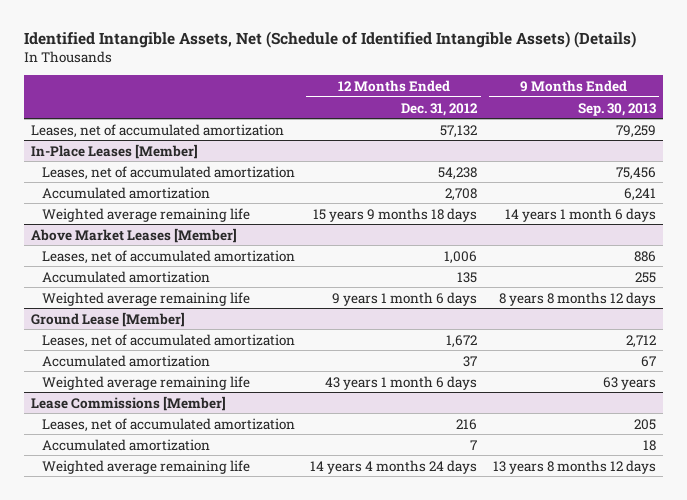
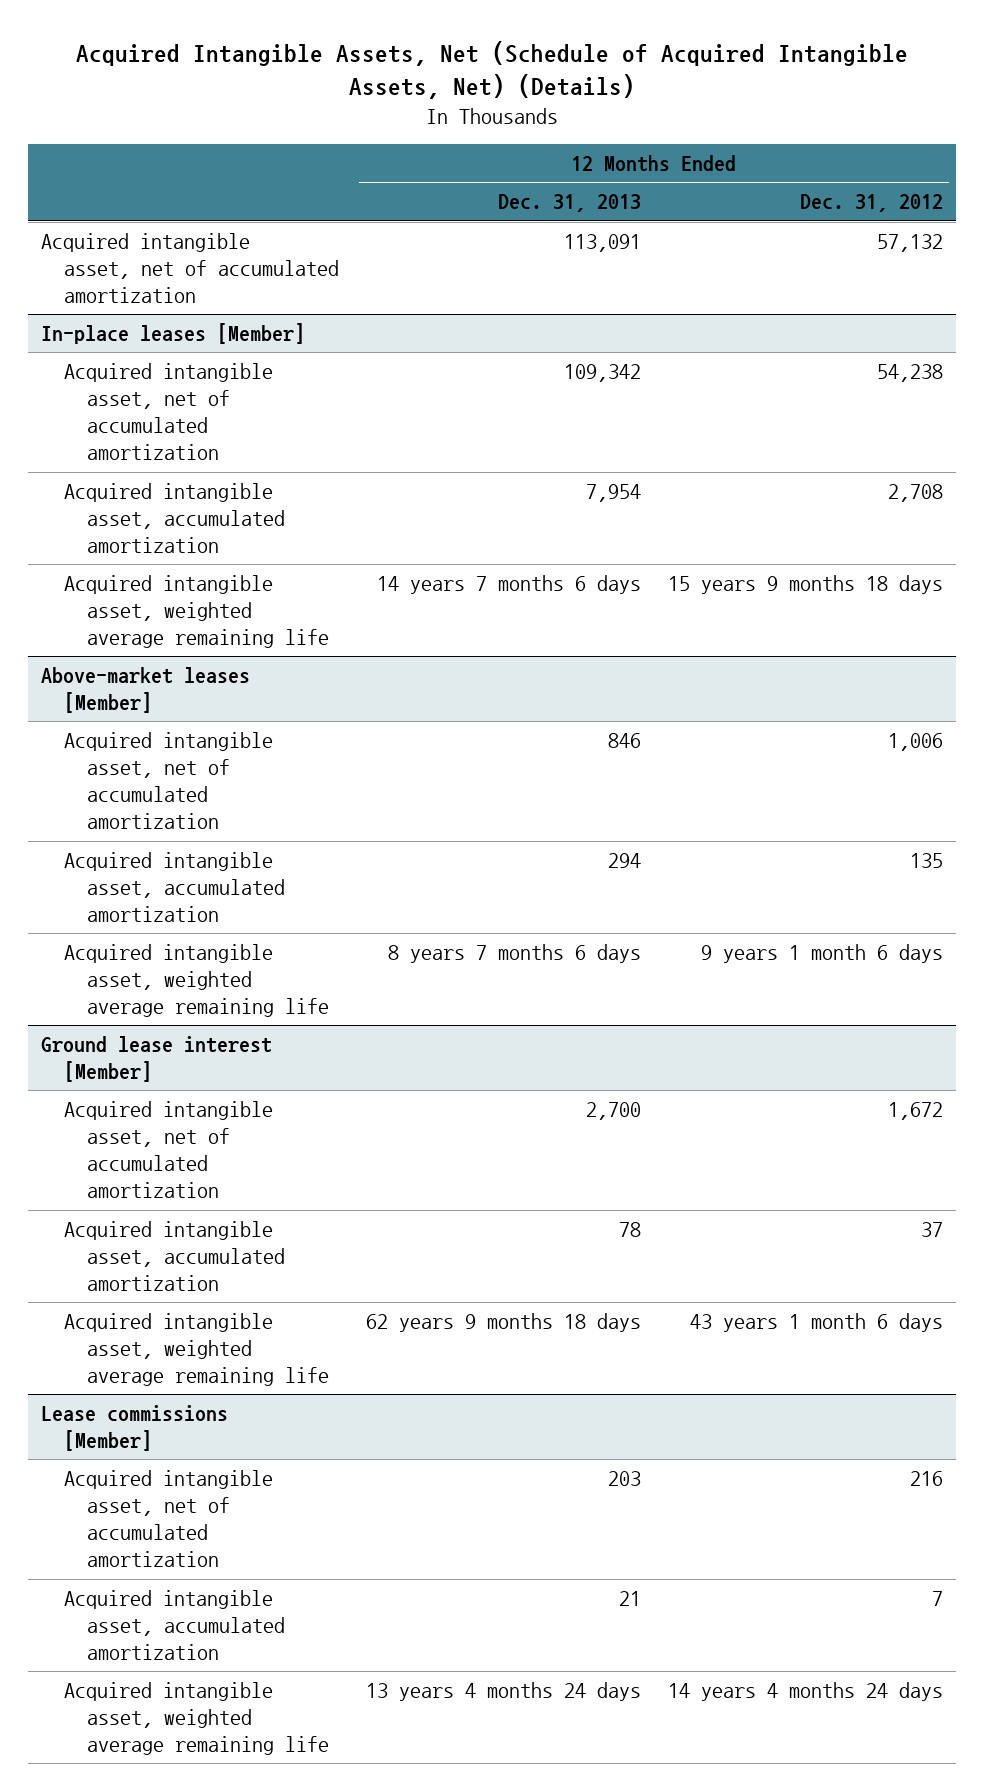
- Identified Intangible Assets, Net (Schedule of Identified Intangible Assets) (Details)
+ Acquired Intangible Assets, Net (Schedule of Acquired Intangible Assets, Net) (Details)
- | 12 Months Ended Dec. 31, 2012 | 9 Months Ended Sep. 30, 2013
+ | 12 Months Ended Dec. 31, 2013 | 12 Months Ended Dec. 31, 2012
- Leases, net of accumulated amortization | 57,132 | 79,259
- In-Place Leases [Member]
- Leases, net of accumulated amortization | 54,238 | 75,456
- Accumulated amortization | 2,708 | 6,241
- Weighted average remaining life | 15 years 9 months 18 days | 14 years 1 month 6 days
- Above Market Leases [Member]
- Leases, net of accumulated amortization | 1,006 | 886
- Accumulated amortization | 135 | 255
- Weighted average remaining life | 9 years 1 month 6 days | 8 years 8 months 12 days
- Ground Lease [Member]
- Leases, net of accumulated amortization | 1,672 | 2,712
- Accumulated amortization | 37 | 67
- Weighted average remaining life | 43 years 1 month 6 days | 63 years
- Lease Commissions [Member]
- Leases, net of accumulated amortization | 216 | 205
- Accumulated amortization | 7 | 18
- Weighted average remaining life | 14 years 4 months 24 days | 13 years 8 months 12 days
+ Acquired intangible asset, net of accumulated amortization | 113,091 | 57,132
+ In-place leases [Member]
+ Acquired intangible asset, net of accumulated amortization | 109,342 | 54,238
+ Acquired intangible asset, accumulated amortization | 7,954 | 2,708
+ Acquired intangible asset, weighted average remaining life | 14 years 7 months 6 days | 15 years 9 months 18 days
+ Above-market leases [Member]
+ Acquired intangible asset, net of accumulated amortization | 846 | 1,006
+ Acquired intangible asset, accumulated amortization | 294 | 135
+ Acquired intangible asset, weighted average remaining life | 8 years 7 months 6 days | 9 years 1 month 6 days
+ Ground lease interest [Member]
+ Acquired intangible asset, net of accumulated amortization | 2,700 | 1,672
+ Acquired intangible asset, accumulated amortization | 78 | 37
+ Acquired intangible asset, weighted average remaining life | 62 years 9 months 18 days | 43 years 1 month 6 days
+ Lease commissions [Member]
+ Acquired intangible asset, net of accumulated amortization | 203 | 216
+ Acquired intangible asset, accumulated amortization | 21 | 7
+ Acquired intangible asset, weighted average remaining life | 13 years 4 months 24 days | 14 years 4 months 24 days

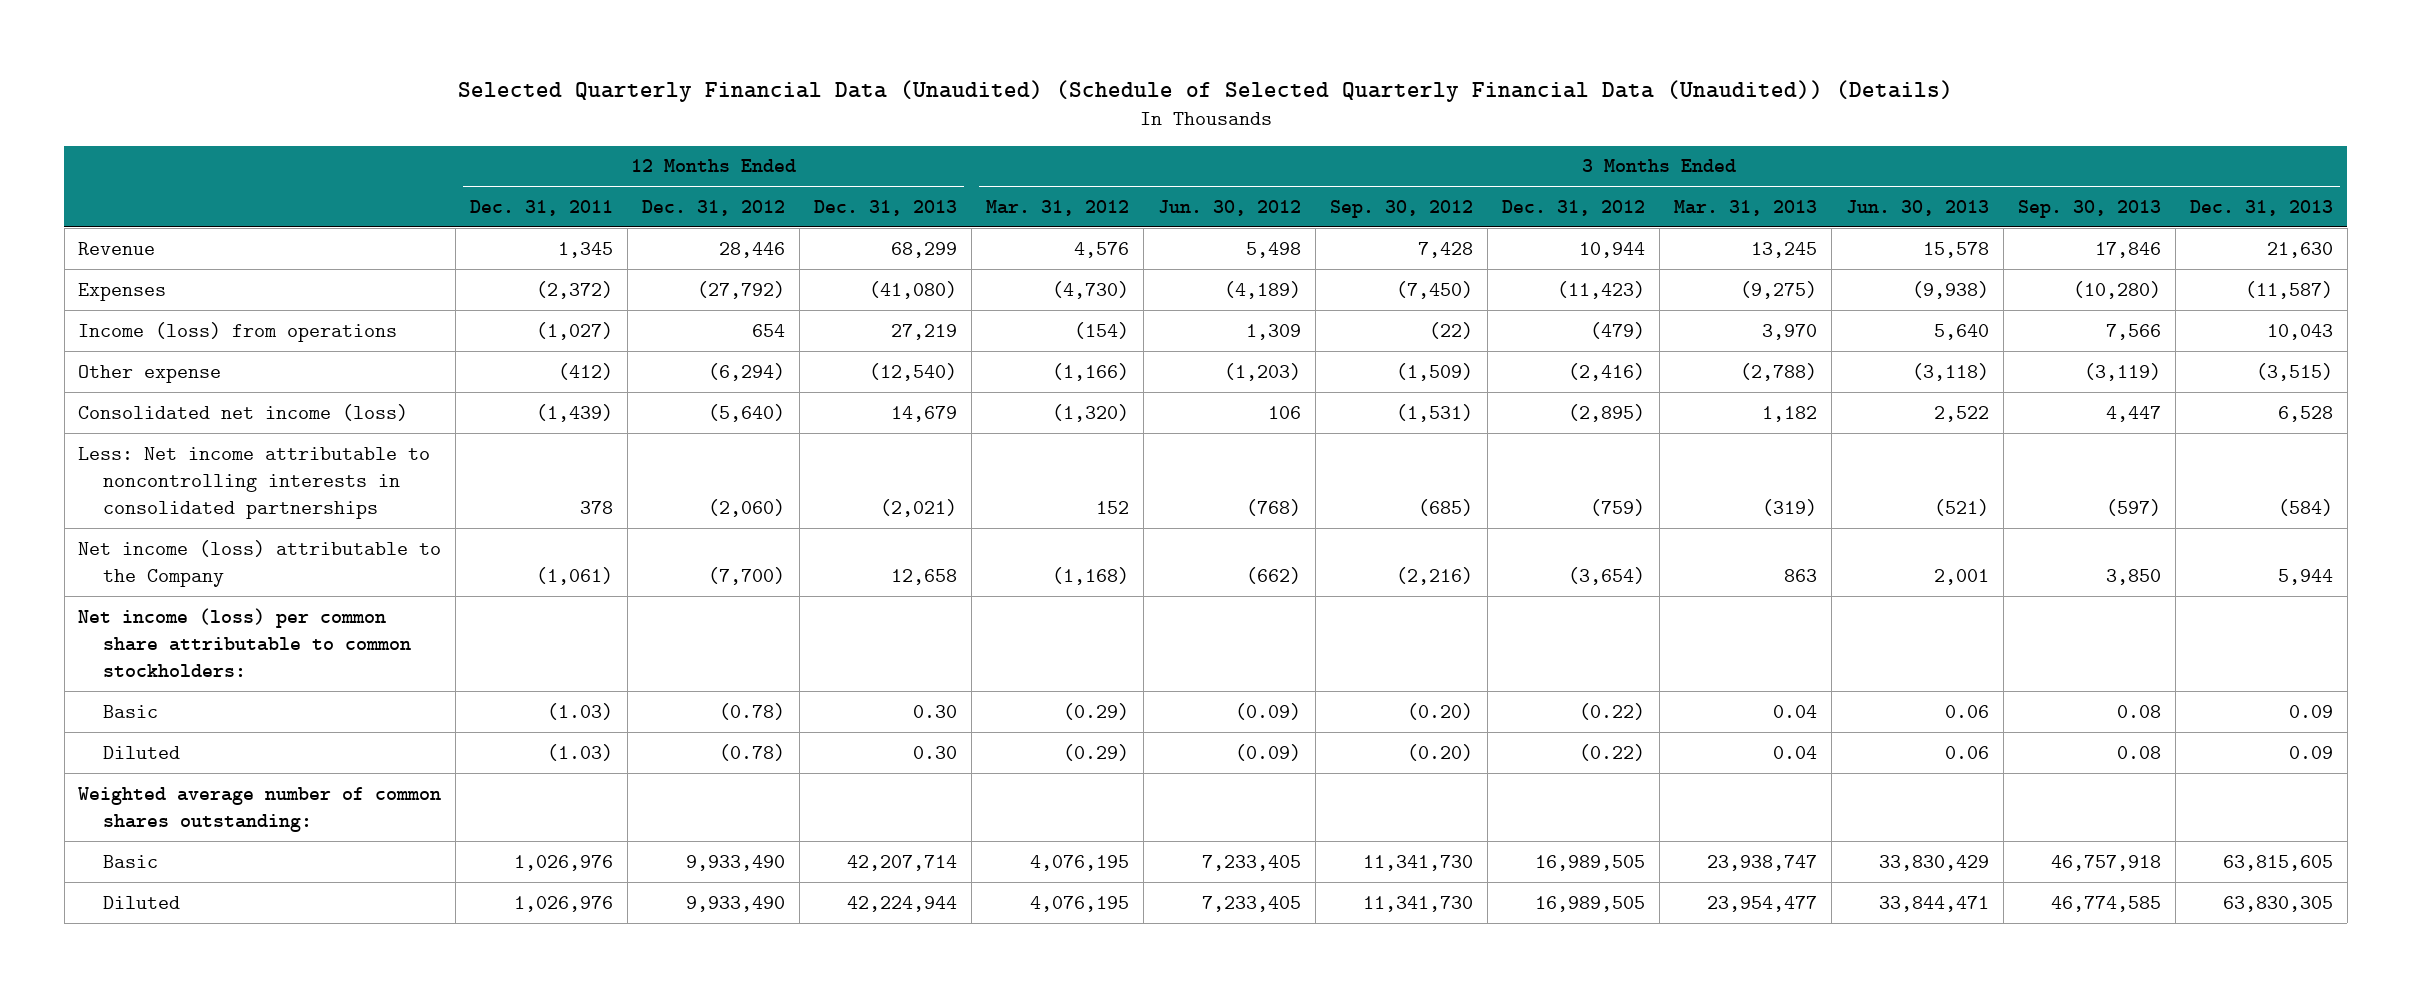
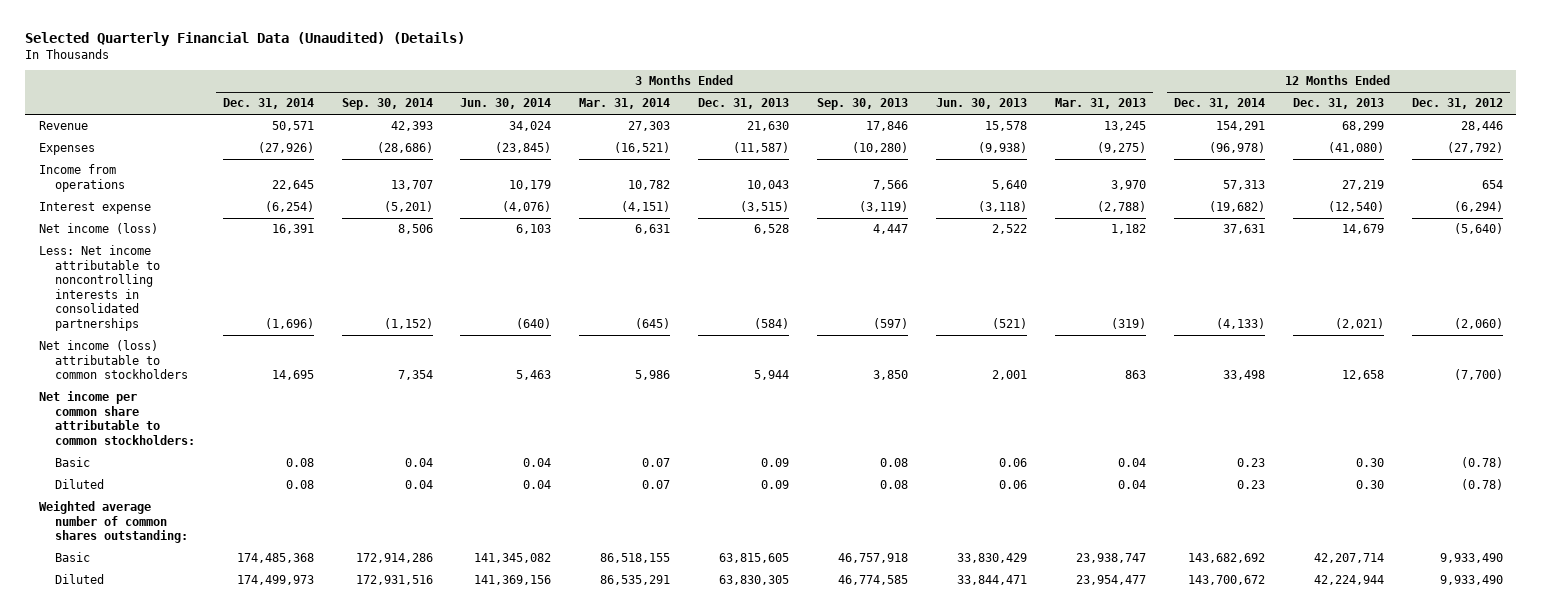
- Selected Quarterly Financial Data (Unaudited) (Schedule of Selected Quarterly Financial Data (Unaudited)) (Details)
+ Selected Quarterly Financial Data (Unaudited) (Details)
- | 12 Months Ended Dec. 31, 2011 | 12 Months Ended Dec. 31, 2012 | 12 Months Ended Dec. 31, 2013 | 3 Months Ended Mar. 31, 2012 | 3 Months Ended Jun. 30, 2012 | 3 Months Ended Sep. 30, 2012 | 3 Months Ended Dec. 31, 2012 | 3 Months Ended Mar. 31, 2013 | 3 Months Ended Jun. 30, 2013 | 3 Months Ended Sep. 30, 2013 | 3 Months Ended Dec. 31, 2013
+ | 3 Months Ended Dec. 31, 2014 | 3 Months Ended Sep. 30, 2014 | 3 Months Ended Jun. 30, 2014 | 3 Months Ended Mar. 31, 2014 | 3 Months Ended Dec. 31, 2013 | 3 Months Ended Sep. 30, 2013 | 3 Months Ended Jun. 30, 2013 | 3 Months Ended Mar. 31, 2013 | 12 Months Ended Dec. 31, 2014 | 12 Months Ended Dec. 31, 2013 | 12 Months Ended Dec. 31, 2012
- Income (loss) from operations | (1,027) | 654 | 27,219 | (154) | 1,309 | (22) | (479) | 3,970 | 5,640 | 7,566 | 10,043
- Other expense | (412) | (6,294) | (12,540) | (1,166) | (1,203) | (1,509) | (2,416) | (2,788) | (3,118) | (3,119) | (3,515)
- Consolidated net income (loss) | (1,439) | (5,640) | 14,679 | (1,320) | 106 | (1,531) | (2,895) | 1,182 | 2,522 | 4,447 | 6,528
+ Income from operations | 22,645 | 13,707 | 10,179 | 10,782 | 10,043 | 7,566 | 5,640 | 3,970 | 57,313 | 27,219 | 654
+ Interest expense | (6,254) | (5,201) | (4,076) | (4,151) | (3,515) | (3,119) | (3,118) | (2,788) | (19,682) | (12,540) | (6,294)
+ Net income (loss) | 16,391 | 8,506 | 6,103 | 6,631 | 6,528 | 4,447 | 2,522 | 1,182 | 37,631 | 14,679 | (5,640)
- Net income (loss) attributable to the Company | (1,061) | (7,700) | 12,658 | (1,168) | (662) | (2,216) | (3,654) | 863 | 2,001 | 3,850 | 5,944
- Net income (loss) per common share attributable to common stockholders:
+ Net income (loss) attributable to common stockholders | 14,695 | 7,354 | 5,463 | 5,986 | 5,944 | 3,850 | 2,001 | 863 | 33,498 | 12,658 | (7,700)
+ Net income per common share attributable to common stockholders:

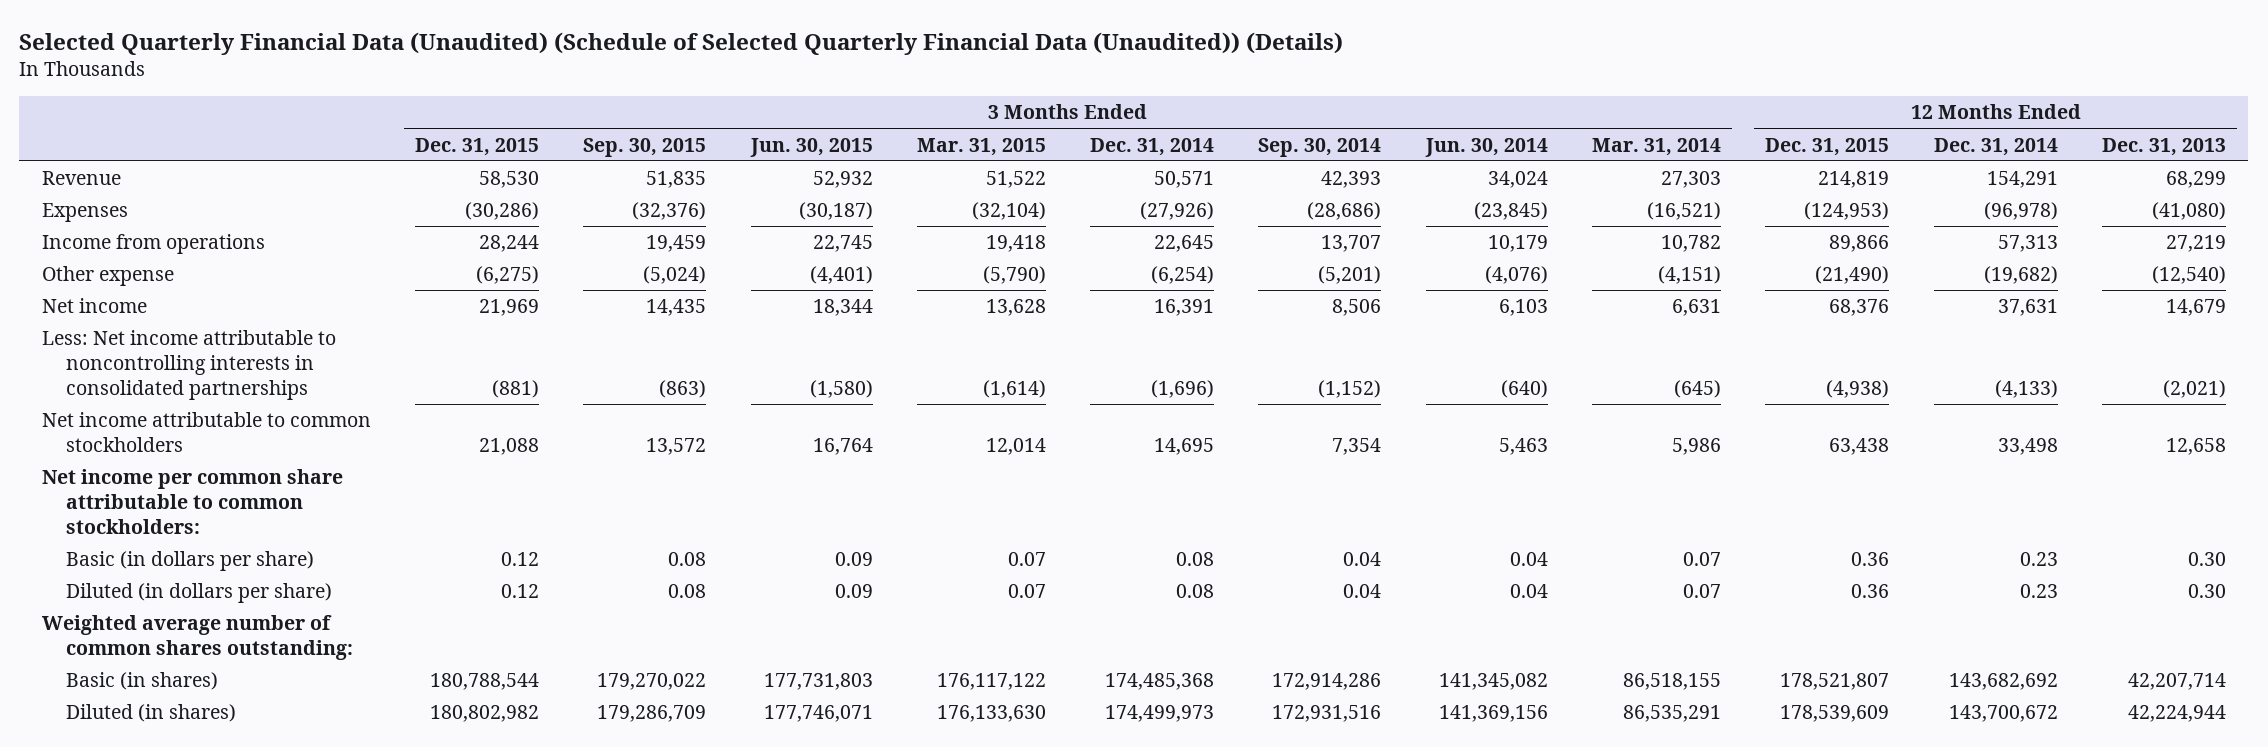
- Selected Quarterly Financial Data (Unaudited) (Details)
+ Selected Quarterly Financial Data (Unaudited) (Schedule of Selected Quarterly Financial Data (Unaudited)) (Details)
- | 3 Months Ended Dec. 31, 2014 | 3 Months Ended Sep. 30, 2014 | 3 Months Ended Jun. 30, 2014 | 3 Months Ended Mar. 31, 2014 | 3 Months Ended Dec. 31, 2013 | 3 Months Ended Sep. 30, 2013 | 3 Months Ended Jun. 30, 2013 | 3 Months Ended Mar. 31, 2013 | 12 Months Ended Dec. 31, 2014 | 12 Months Ended Dec. 31, 2013 | 12 Months Ended Dec. 31, 2012
+ | 3 Months Ended Dec. 31, 2015 | 3 Months Ended Sep. 30, 2015 | 3 Months Ended Jun. 30, 2015 | 3 Months Ended Mar. 31, 2015 | 3 Months Ended Dec. 31, 2014 | 3 Months Ended Sep. 30, 2014 | 3 Months Ended Jun. 30, 2014 | 3 Months Ended Mar. 31, 2014 | 12 Months Ended Dec. 31, 2015 | 12 Months Ended Dec. 31, 2014 | 12 Months Ended Dec. 31, 2013
- Interest expense | (6,254) | (5,201) | (4,076) | (4,151) | (3,515) | (3,119) | (3,118) | (2,788) | (19,682) | (12,540) | (6,294)
- Net income (loss) | 16,391 | 8,506 | 6,103 | 6,631 | 6,528 | 4,447 | 2,522 | 1,182 | 37,631 | 14,679 | (5,640)
+ Other expense | (6,275) | (5,024) | (4,401) | (5,790) | (6,254) | (5,201) | (4,076) | (4,151) | (21,490) | (19,682) | (12,540)
+ Net income | 21,969 | 14,435 | 18,344 | 13,628 | 16,391 | 8,506 | 6,103 | 6,631 | 68,376 | 37,631 | 14,679
- Net income (loss) attributable to common stockholders | 14,695 | 7,354 | 5,463 | 5,986 | 5,944 | 3,850 | 2,001 | 863 | 33,498 | 12,658 | (7,700)
+ Net income attributable to common stockholders | 21,088 | 13,572 | 16,764 | 12,014 | 14,695 | 7,354 | 5,463 | 5,986 | 63,438 | 33,498 | 12,658
- Basic | 0.08 | 0.04 | 0.04 | 0.07 | 0.09 | 0.08 | 0.06 | 0.04 | 0.23 | 0.30 | (0.78)
- Diluted | 0.08 | 0.04 | 0.04 | 0.07 | 0.09 | 0.08 | 0.06 | 0.04 | 0.23 | 0.30 | (0.78)
+ Basic (in dollars per share) | 0.12 | 0.08 | 0.09 | 0.07 | 0.08 | 0.04 | 0.04 | 0.07 | 0.36 | 0.23 | 0.30
+ Diluted (in dollars per share) | 0.12 | 0.08 | 0.09 | 0.07 | 0.08 | 0.04 | 0.04 | 0.07 | 0.36 | 0.23 | 0.30
- Basic | 174,485,368 | 172,914,286 | 141,345,082 | 86,518,155 | 63,815,605 | 46,757,918 | 33,830,429 | 23,938,747 | 143,682,692 | 42,207,714 | 9,933,490
- Diluted | 174,499,973 | 172,931,516 | 141,369,156 | 86,535,291 | 63,830,305 | 46,774,585 | 33,844,471 | 23,954,477 | 143,700,672 | 42,224,944 | 9,933,490
+ Basic (in shares) | 180,788,544 | 179,270,022 | 177,731,803 | 176,117,122 | 174,485,368 | 172,914,286 | 141,345,082 | 86,518,155 | 178,521,807 | 143,682,692 | 42,207,714
+ Diluted (in shares) | 180,802,982 | 179,286,709 | 177,746,071 | 176,133,630 | 174,499,973 | 172,931,516 | 141,369,156 | 86,535,291 | 178,539,609 | 143,700,672 | 42,224,944

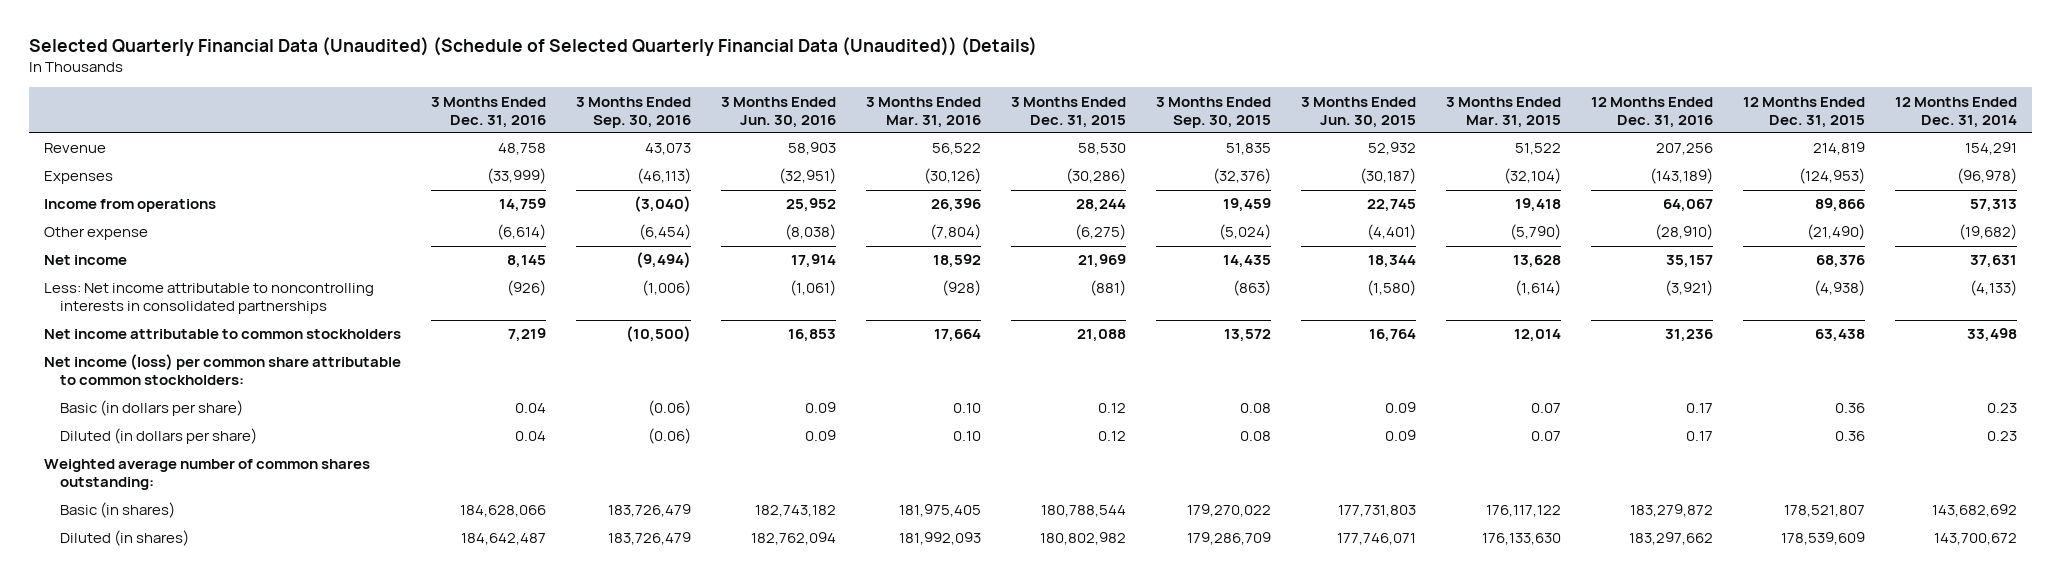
- | 3 Months Ended Dec. 31, 2015 | 3 Months Ended Sep. 30, 2015 | 3 Months Ended Jun. 30, 2015 | 3 Months Ended Mar. 31, 2015 | 3 Months Ended Dec. 31, 2014 | 3 Months Ended Sep. 30, 2014 | 3 Months Ended Jun. 30, 2014 | 3 Months Ended Mar. 31, 2014 | 12 Months Ended Dec. 31, 2015 | 12 Months Ended Dec. 31, 2014 | 12 Months Ended Dec. 31, 2013
+ | 3 Months Ended Dec. 31, 2016 | 3 Months Ended Sep. 30, 2016 | 3 Months Ended Jun. 30, 2016 | 3 Months Ended Mar. 31, 2016 | 3 Months Ended Dec. 31, 2015 | 3 Months Ended Sep. 30, 2015 | 3 Months Ended Jun. 30, 2015 | 3 Months Ended Mar. 31, 2015 | 12 Months Ended Dec. 31, 2016 | 12 Months Ended Dec. 31, 2015 | 12 Months Ended Dec. 31, 2014
- Net income per common share attributable to common stockholders:
+ Net income (loss) per common share attributable to common stockholders:

